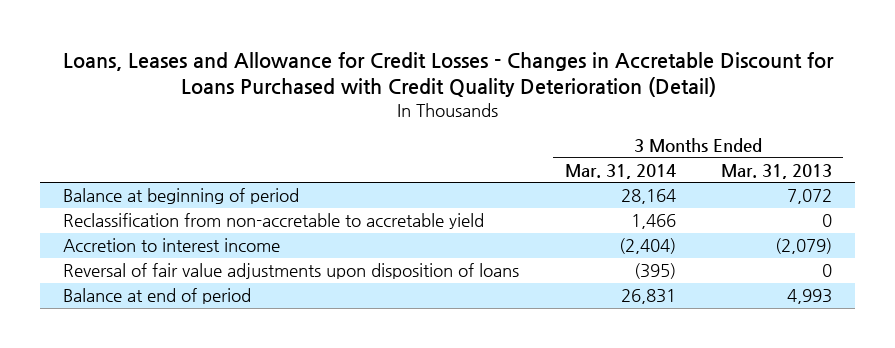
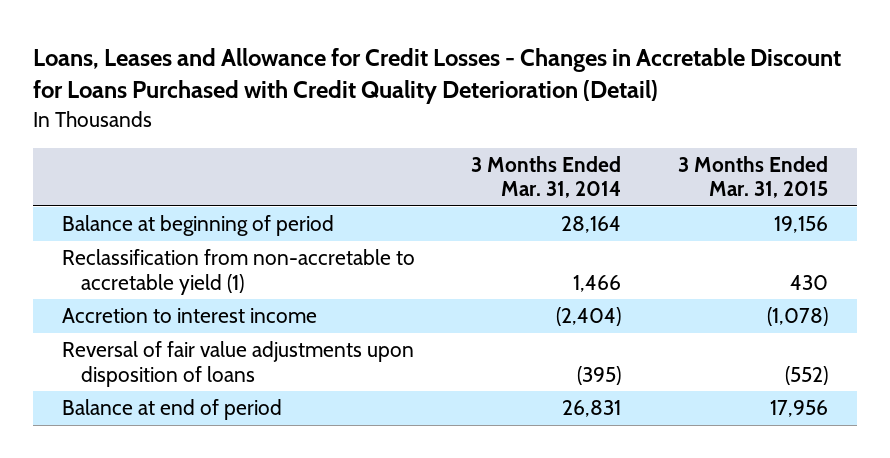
- | 3 Months Ended Mar. 31, 2014 | 3 Months Ended Mar. 31, 2013
+ | 3 Months Ended Mar. 31, 2014 | 3 Months Ended Mar. 31, 2015
- Reclassification from non-accretable to accretable yield | 1,466 | 0
+ Reclassification from non-accretable to accretable yield (1) | 1,466 | 430

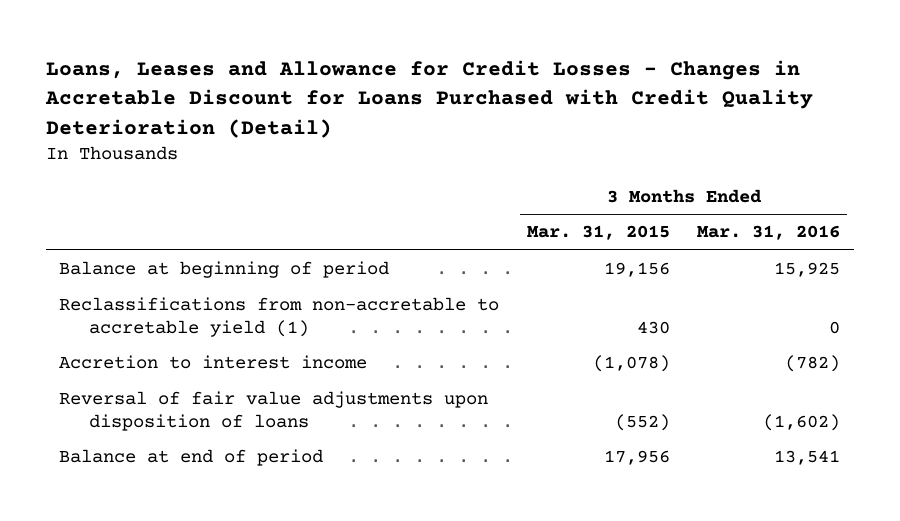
- | 3 Months Ended Mar. 31, 2014 | 3 Months Ended Mar. 31, 2015
+ | 3 Months Ended Mar. 31, 2015 | 3 Months Ended Mar. 31, 2016
- Reclassification from non-accretable to accretable yield (1) | 1,466 | 430
+ Reclassifications from non-accretable to accretable yield (1) | 430 | 0

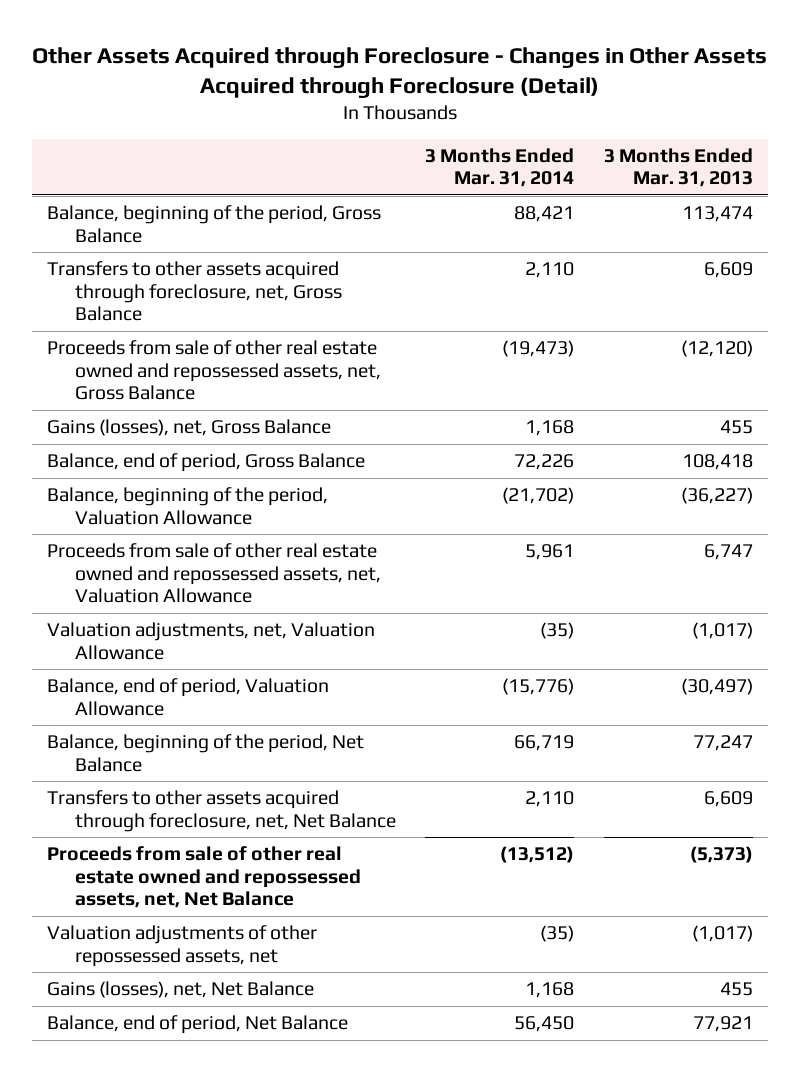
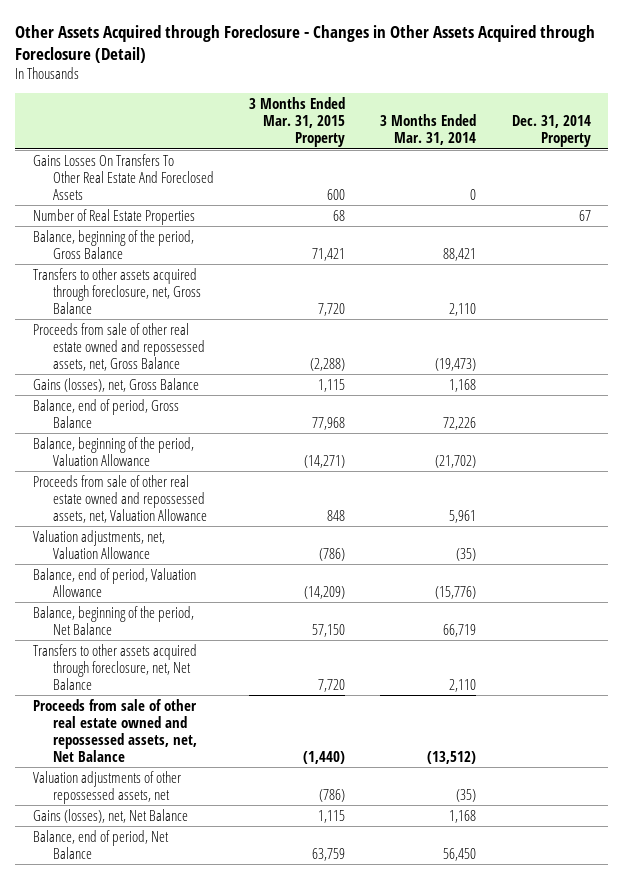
- | 3 Months Ended Mar. 31, 2014 | 3 Months Ended Mar. 31, 2013
+ | 3 Months Ended Mar. 31, 2015 Property | 3 Months Ended Mar. 31, 2014 | Dec. 31, 2014 Property
+ Gains Losses On Transfers To Other Real Estate And Foreclosed Assets | 600 | 0 |
+ Number of Real Estate Properties | 68 | | 67

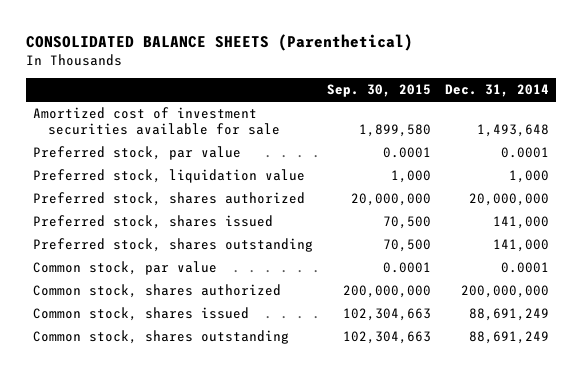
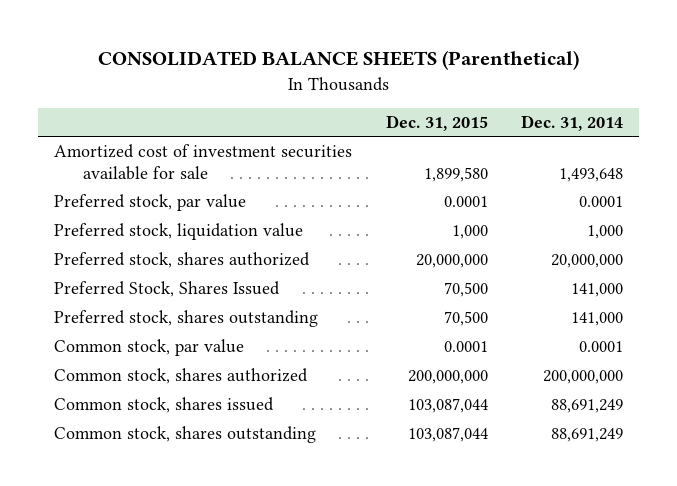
- | Sep. 30, 2015 | Dec. 31, 2014
+ | Dec. 31, 2015 | Dec. 31, 2014
- Preferred stock, shares issued | 70,500 | 141,000
+ Preferred Stock, Shares Issued | 70,500 | 141,000

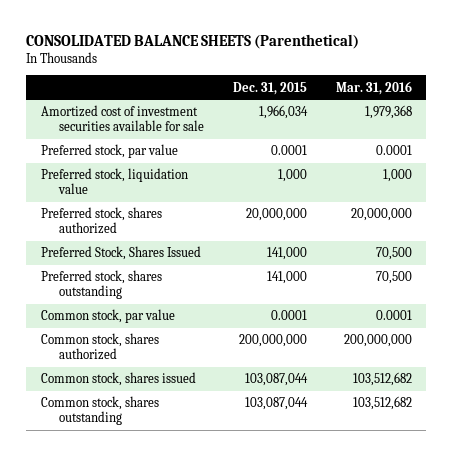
- | Dec. 31, 2015 | Dec. 31, 2014
+ | Dec. 31, 2015 | Mar. 31, 2016
- Amortized cost of investment securities available for sale | 1,899,580 | 1,493,648
+ Amortized cost of investment securities available for sale | 1,966,034 | 1,979,368
- Preferred Stock, Shares Issued | 70,500 | 141,000
- Preferred stock, shares outstanding | 70,500 | 141,000
+ Preferred Stock, Shares Issued | 141,000 | 70,500
+ Preferred stock, shares outstanding | 141,000 | 70,500

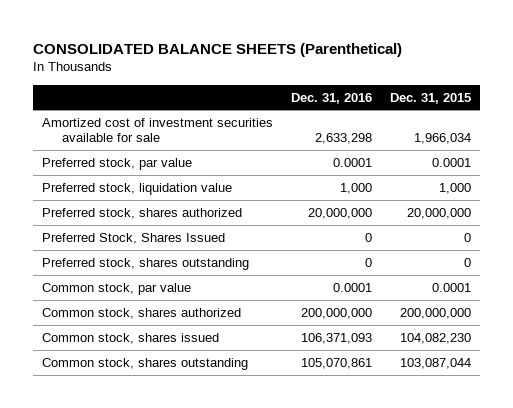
- | Dec. 31, 2015 | Mar. 31, 2016
+ | Dec. 31, 2016 | Dec. 31, 2015
- Preferred Stock, Shares Issued | 141,000 | 70,500
- Preferred stock, shares outstanding | 141,000 | 70,500
+ Preferred Stock, Shares Issued | 0 | 0
+ Preferred stock, shares outstanding | 0 | 0
- Common stock, shares issued | 103,087,044 | 103,512,682
+ Common stock, shares issued | 106,371,093 | 104,082,230

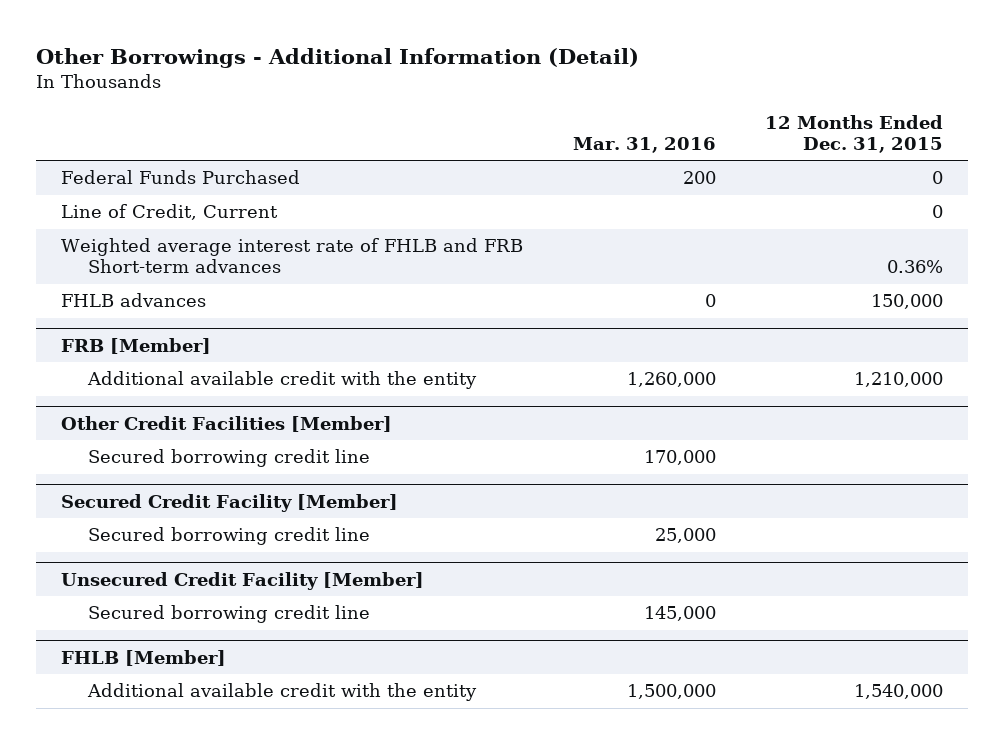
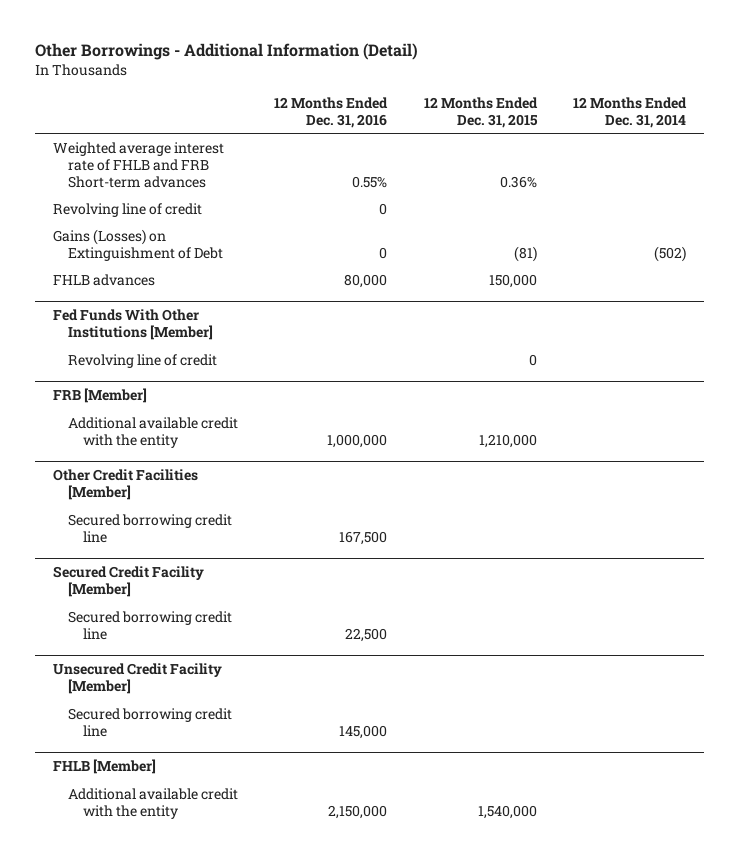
- | Mar. 31, 2016 | 12 Months Ended Dec. 31, 2015
+ | 12 Months Ended Dec. 31, 2016 | 12 Months Ended Dec. 31, 2015 | 12 Months Ended Dec. 31, 2014
- Federal Funds Purchased | 200 | 0
- Line of Credit, Current | | 0
+ Revolving line of credit | 0 | |
+ Gains (Losses) on Extinguishment of Debt | 0 | (81) | (502)
+ Fed Funds With Other Institutions [Member]
+ Revolving line of credit | | 0 |

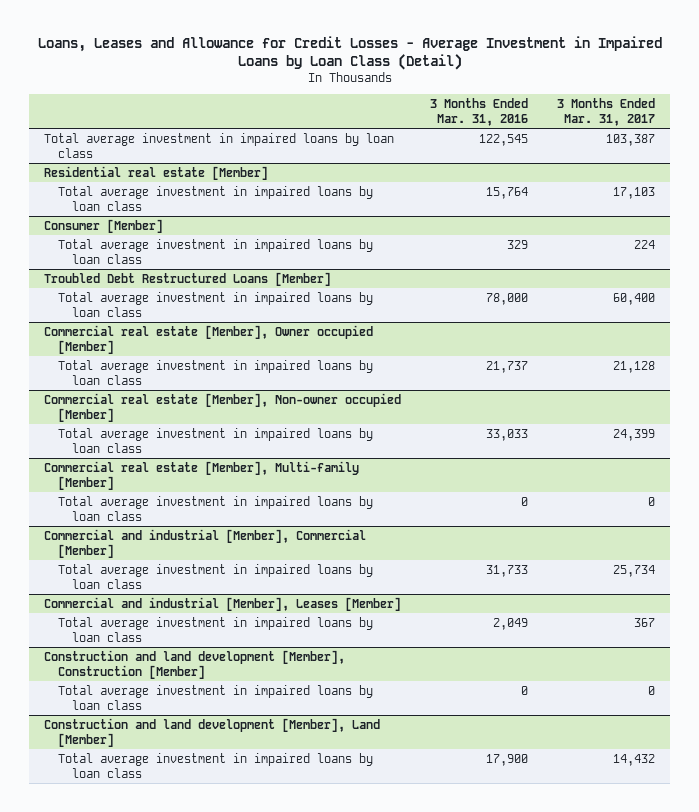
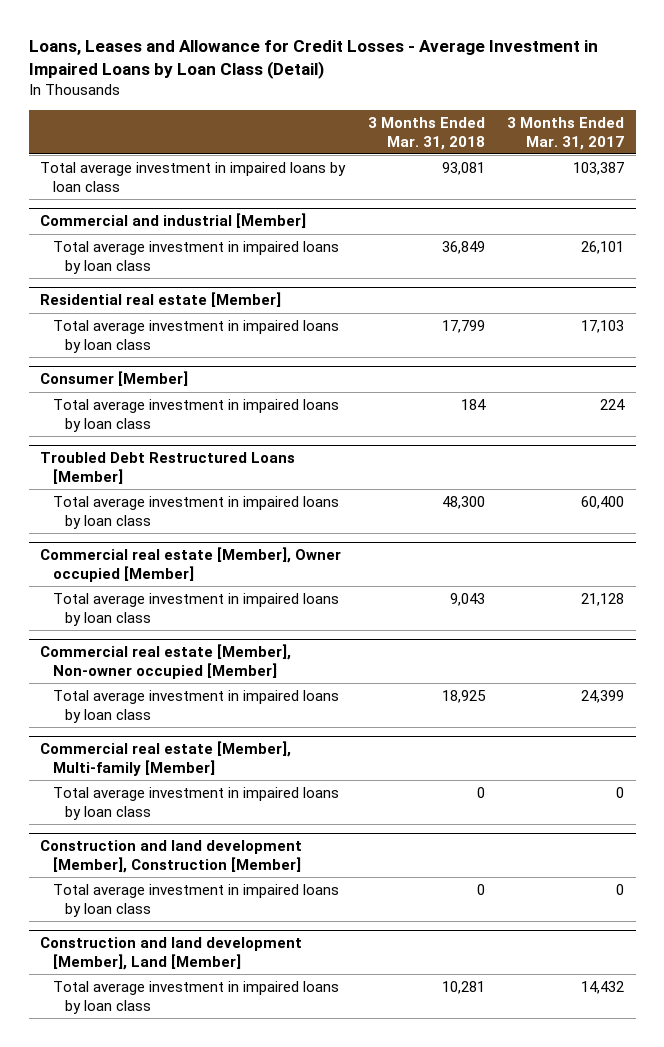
- | 3 Months Ended Mar. 31, 2016 | 3 Months Ended Mar. 31, 2017
+ | 3 Months Ended Mar. 31, 2018 | 3 Months Ended Mar. 31, 2017
+ Commercial and industrial [Member]
+ Total average investment in impaired loans by loan class | 36,849 | 26,101
- Commercial and industrial [Member], Commercial [Member]
- Total average investment in impaired loans by loan class | 31,733 | 25,734
- Commercial and industrial [Member], Leases [Member]
- Total average investment in impaired loans by loan class | 2,049 | 367

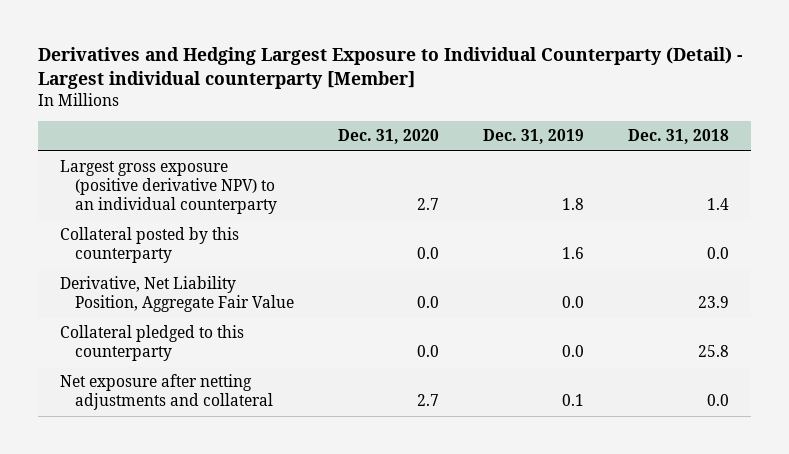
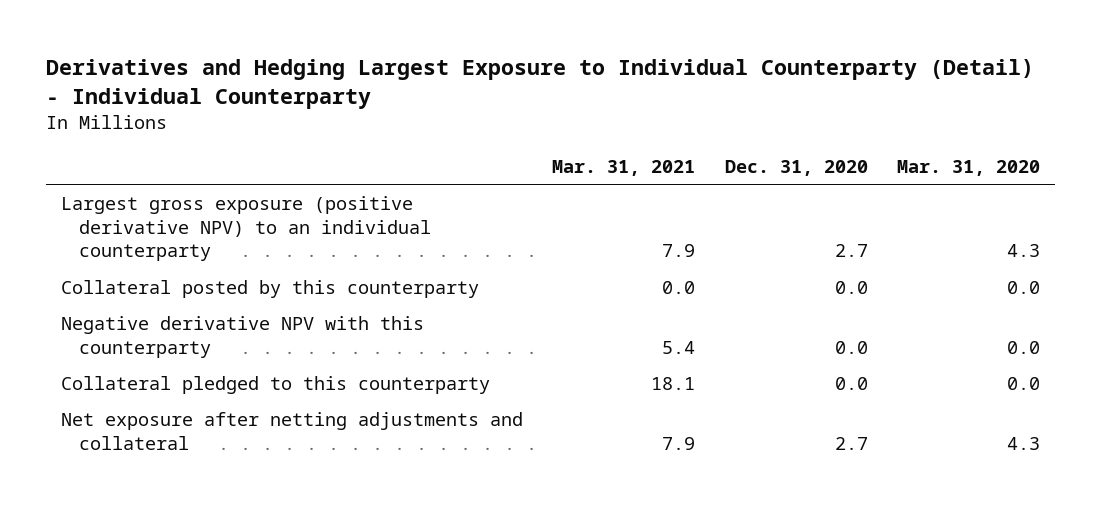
- Derivatives and Hedging Largest Exposure to Individual Counterparty (Detail) - Largest individual counterparty [Member]
+ Derivatives and Hedging Largest Exposure to Individual Counterparty (Detail) - Individual Counterparty
- | Dec. 31, 2020 | Dec. 31, 2019 | Dec. 31, 2018
+ | Mar. 31, 2021 | Dec. 31, 2020 | Mar. 31, 2020
- Derivative, Net Liability Position, Aggregate Fair Value | 0.0 | 0.0 | 23.9
+ Negative derivative NPV with this counterparty | 5.4 | 0.0 | 0.0

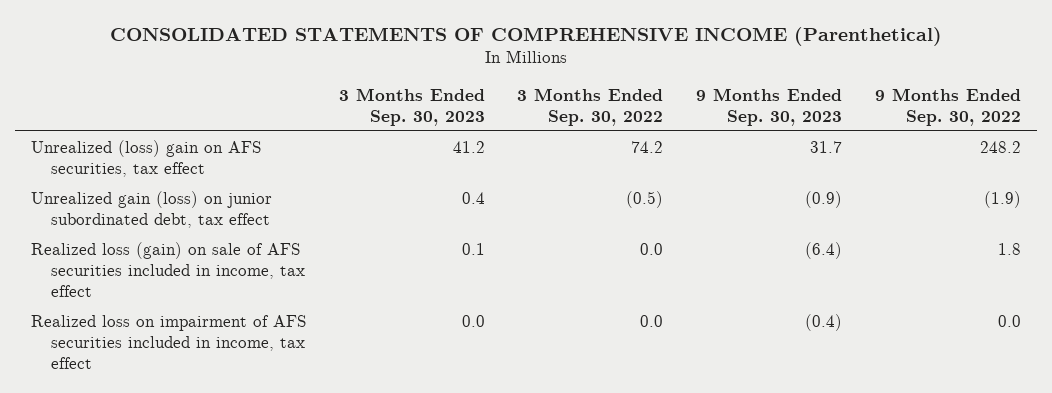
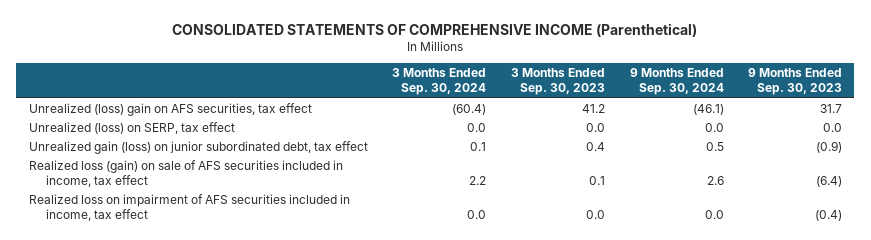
- | 3 Months Ended Sep. 30, 2023 | 3 Months Ended Sep. 30, 2022 | 9 Months Ended Sep. 30, 2023 | 9 Months Ended Sep. 30, 2022
+ | 3 Months Ended Sep. 30, 2024 | 3 Months Ended Sep. 30, 2023 | 9 Months Ended Sep. 30, 2024 | 9 Months Ended Sep. 30, 2023
+ Unrealized (loss) on SERP, tax effect | 0.0 | 0.0 | 0.0 | 0.0

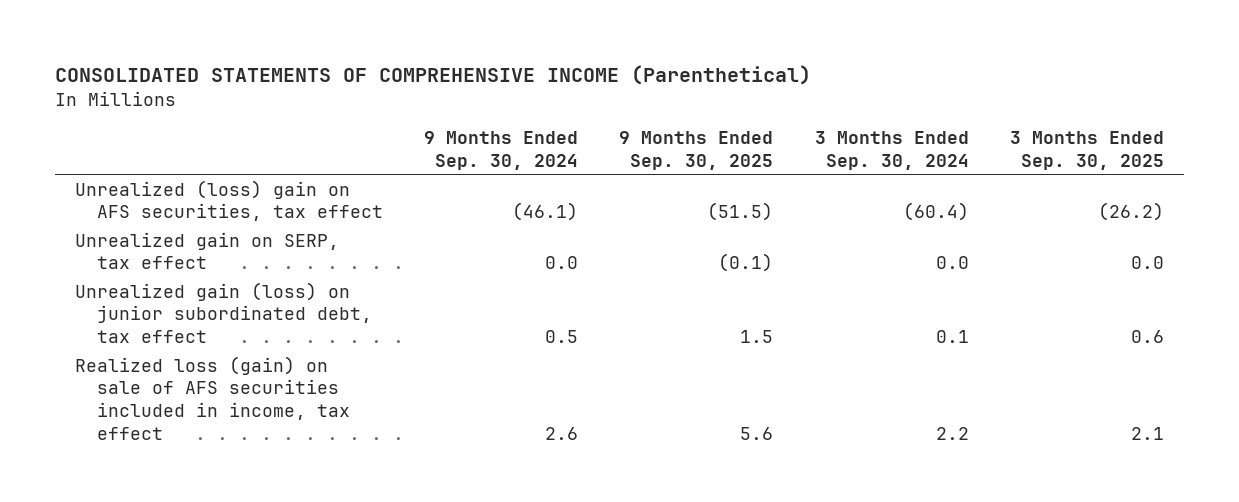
- | 3 Months Ended Sep. 30, 2024 | 3 Months Ended Sep. 30, 2023 | 9 Months Ended Sep. 30, 2024 | 9 Months Ended Sep. 30, 2023
+ | 9 Months Ended Sep. 30, 2024 | 9 Months Ended Sep. 30, 2025 | 3 Months Ended Sep. 30, 2024 | 3 Months Ended Sep. 30, 2025
- Unrealized (loss) on SERP, tax effect | 0.0 | 0.0 | 0.0 | 0.0
+ Unrealized gain on SERP, tax effect | 0.0 | (0.1) | 0.0 | 0.0
- Realized loss on impairment of AFS securities included in income, tax effect | 0.0 | 0.0 | 0.0 | (0.4)

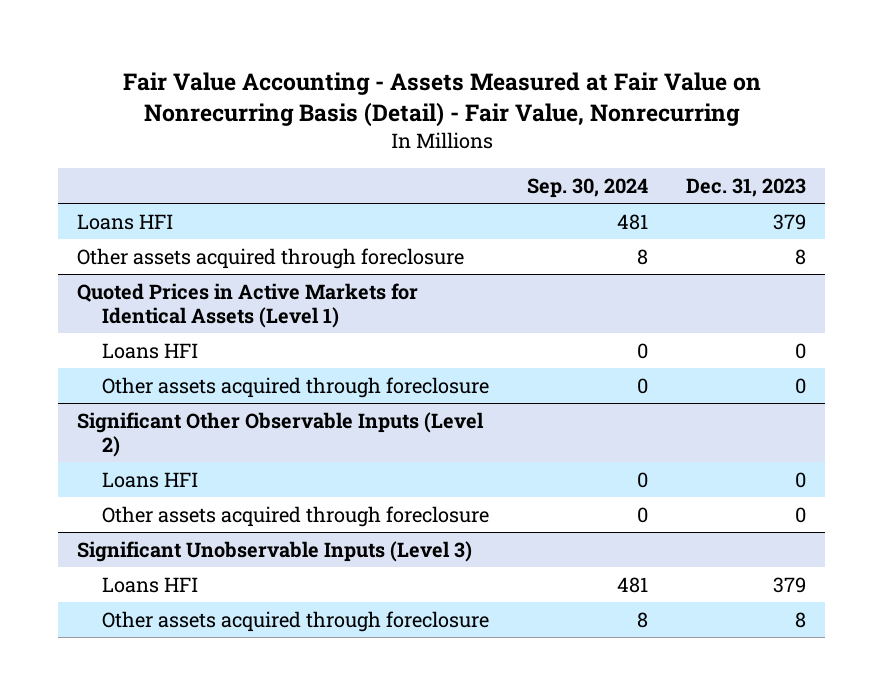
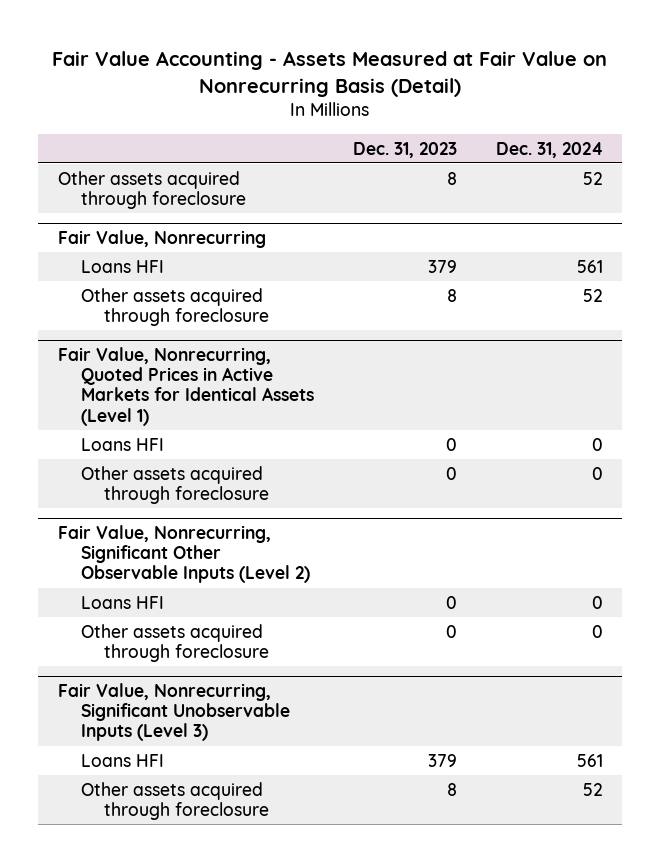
- Fair Value Accounting - Assets Measured at Fair Value on Nonrecurring Basis (Detail) - Fair Value, Nonrecurring
+ Fair Value Accounting - Assets Measured at Fair Value on Nonrecurring Basis (Detail)
- | Sep. 30, 2024 | Dec. 31, 2023
+ | Dec. 31, 2023 | Dec. 31, 2024
+ Other assets acquired through foreclosure | 8 | 52
+ Fair Value, Nonrecurring
- Quoted Prices in Active Markets for Identical Assets (Level 1)
+ Fair Value, Nonrecurring, Quoted Prices in Active Markets for Identical Assets (Level 1)
- Significant Other Observable Inputs (Level 2)
+ Fair Value, Nonrecurring, Significant Other Observable Inputs (Level 2)
- Significant Unobservable Inputs (Level 3)
+ Fair Value, Nonrecurring, Significant Unobservable Inputs (Level 3)

